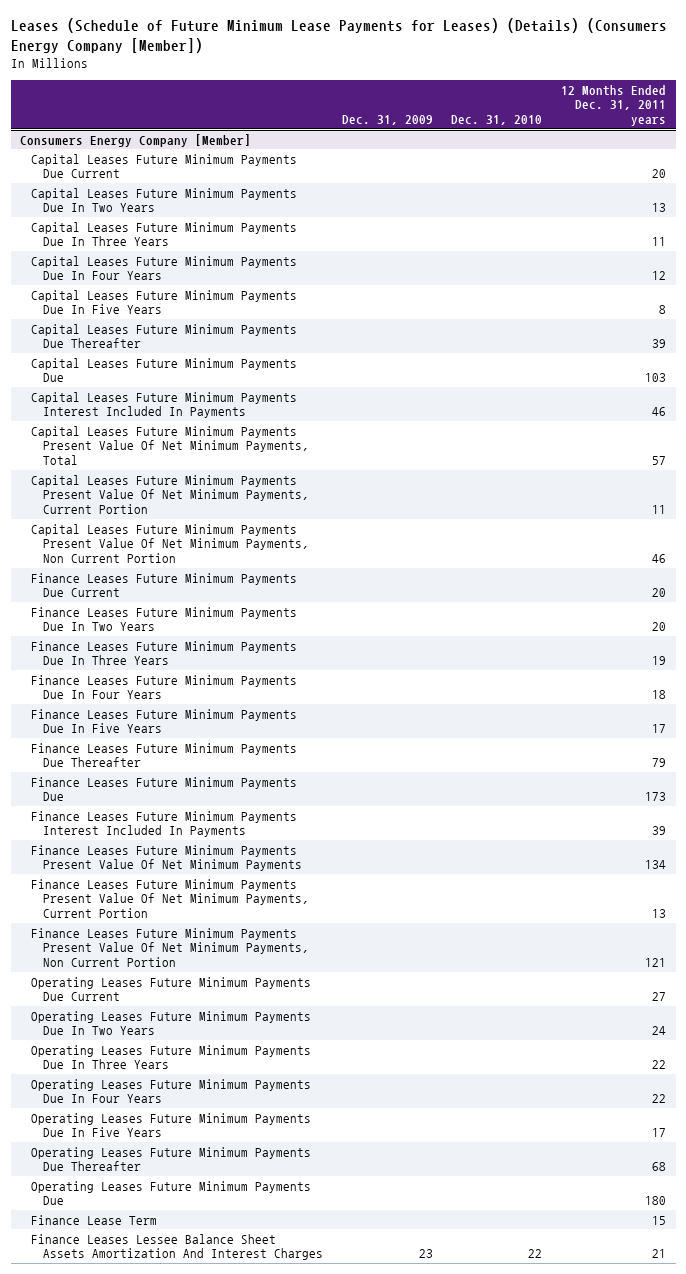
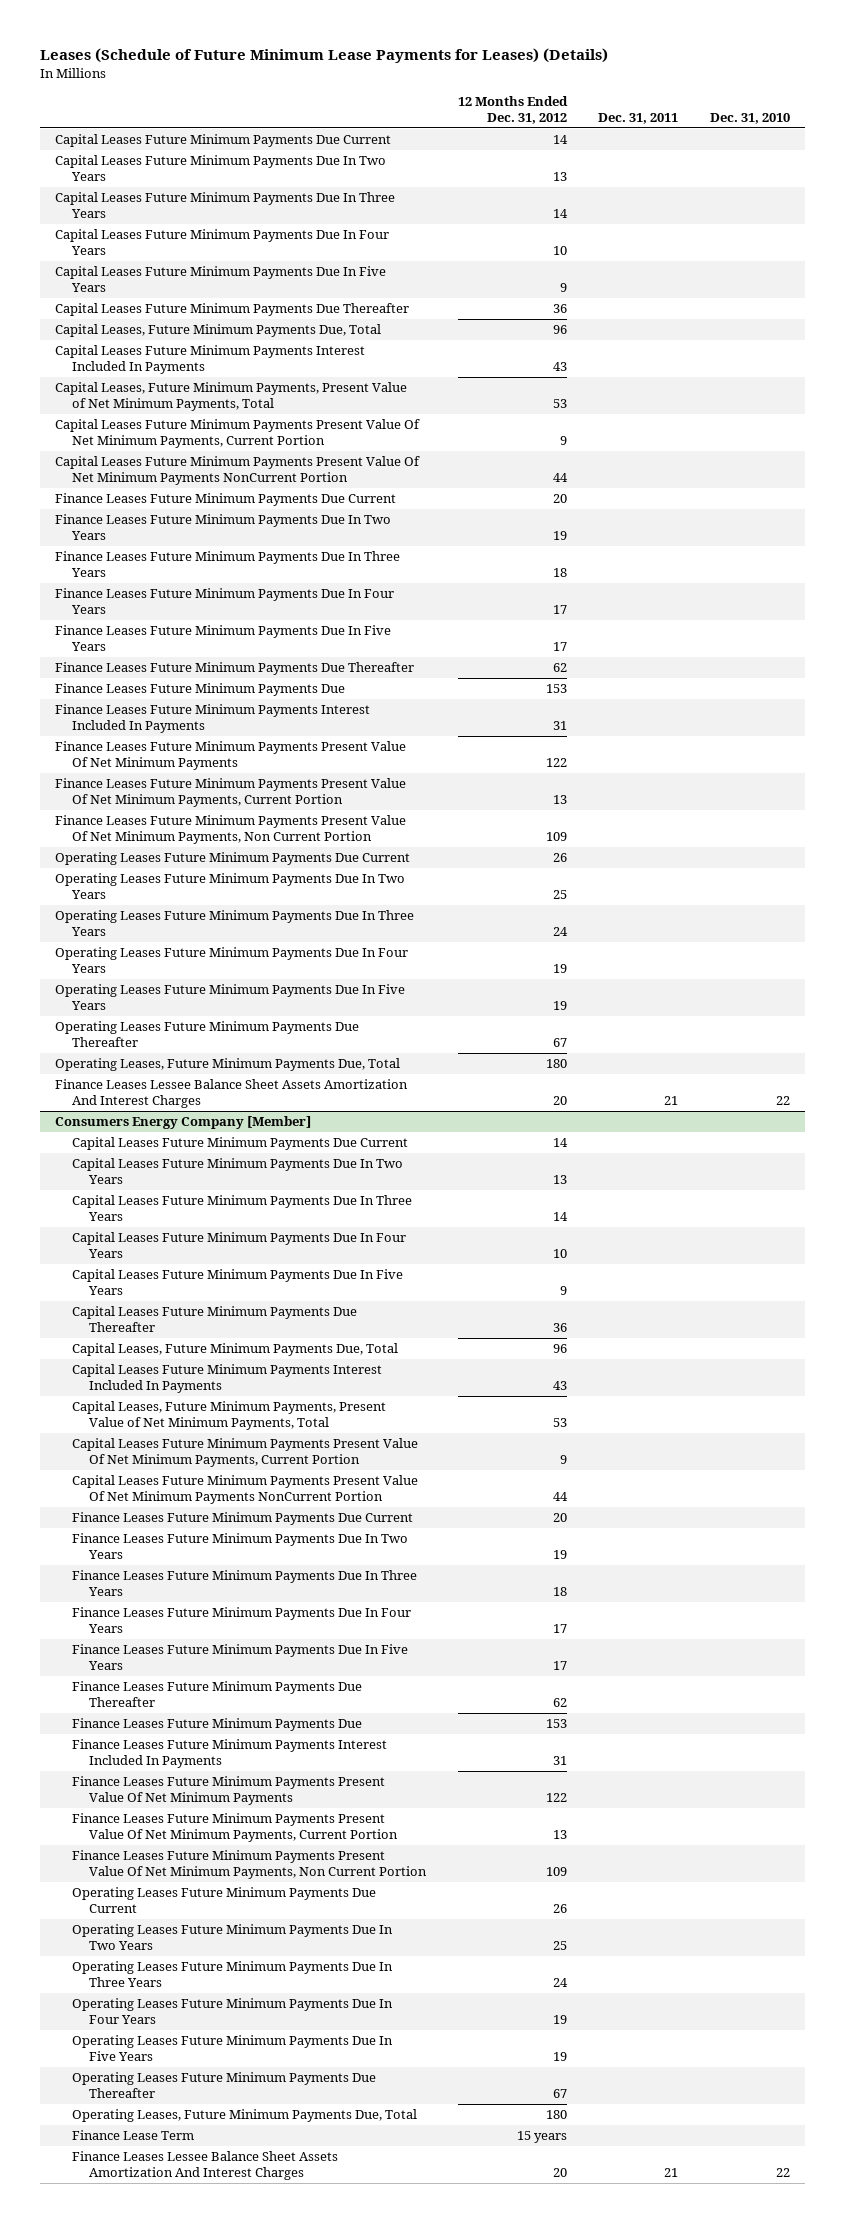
- Leases (Schedule of Future Minimum Lease Payments for Leases) (Details) (Consumers Energy Company [Member])
+ Leases (Schedule of Future Minimum Lease Payments for Leases) (Details)
- | Dec. 31, 2009 | Dec. 31, 2010 | 12 Months Ended Dec. 31, 2011 years
+ | 12 Months Ended Dec. 31, 2012 | Dec. 31, 2011 | Dec. 31, 2010
+ Capital Leases Future Minimum Payments Due Current | 14 | |
+ Capital Leases Future Minimum Payments Due In Two Years | 13 | |
+ Capital Leases Future Minimum Payments Due In Three Years | 14 | |
+ Capital Leases Future Minimum Payments Due In Four Years | 10 | |
+ Capital Leases Future Minimum Payments Due In Five Years | 9 | |
+ Capital Leases Future Minimum Payments Due Thereafter | 36 | |
+ Capital Leases, Future Minimum Payments Due, Total | 96 | |
+ Capital Leases Future Minimum Payments Interest Included In Payments | 43 | |
+ Capital Leases, Future Minimum Payments, Present Value of Net Minimum Payments, Total | 53 | |
+ Capital Leases Future Minimum Payments Present Value Of Net Minimum Payments, Current Portion | 9 | |
+ Capital Leases Future Minimum Payments Present Value Of Net Minimum Payments NonCurrent Portion | 44 | |
+ Finance Leases Future Minimum Payments Due Current | 20 | |
+ Finance Leases Future Minimum Payments Due In Two Years | 19 | |
+ Finance Leases Future Minimum Payments Due In Three Years | 18 | |
+ Finance Leases Future Minimum Payments Due In Four Years | 17 | |
+ Finance Leases Future Minimum Payments Due In Five Years | 17 | |
+ Finance Leases Future Minimum Payments Due Thereafter | 62 | |
+ Finance Leases Future Minimum Payments Due | 153 | |
+ Finance Leases Future Minimum Payments Interest Included In Payments | 31 | |
+ Finance Leases Future Minimum Payments Present Value Of Net Minimum Payments | 122 | |
+ Finance Leases Future Minimum Payments Present Value Of Net Minimum Payments, Current Portion | 13 | |
+ Finance Leases Future Minimum Payments Present Value Of Net Minimum Payments, Non Current Portion | 109 | |
+ Operating Leases Future Minimum Payments Due Current | 26 | |
+ Operating Leases Future Minimum Payments Due In Two Years | 25 | |
+ Operating Leases Future Minimum Payments Due In Three Years | 24 | |
+ Operating Leases Future Minimum Payments Due In Four Years | 19 | |
+ Operating Leases Future Minimum Payments Due In Five Years | 19 | |
+ Operating Leases Future Minimum Payments Due Thereafter | 67 | |
+ Operating Leases, Future Minimum Payments Due, Total | 180 | |
+ Finance Leases Lessee Balance Sheet Assets Amortization And Interest Charges | 20 | 21 | 22
@ Consumers Energy Company [Member]
- Capital Leases Future Minimum Payments Due | | | 103
+ Capital Leases, Future Minimum Payments Due, Total | 96 | |
- Capital Leases Future Minimum Payments Present Value Of Net Minimum Payments, Total | | | 57
+ Capital Leases, Future Minimum Payments, Present Value of Net Minimum Payments, Total | 53 | |
- Capital Leases Future Minimum Payments Present Value Of Net Minimum Payments, Non Current Portion | | | 46
+ Capital Leases Future Minimum Payments Present Value Of Net Minimum Payments NonCurrent Portion | 44 | |
- Operating Leases Future Minimum Payments Due | | | 180
+ Operating Leases, Future Minimum Payments Due, Total | 180 | |

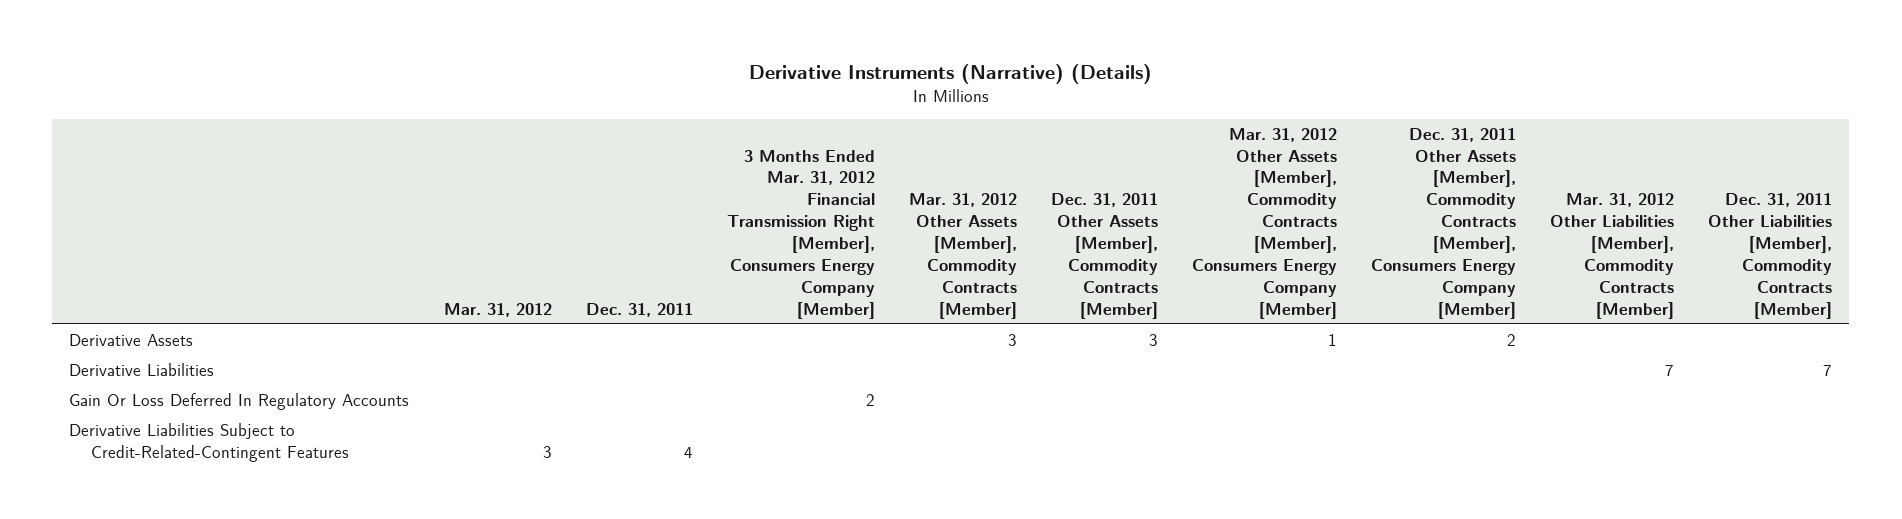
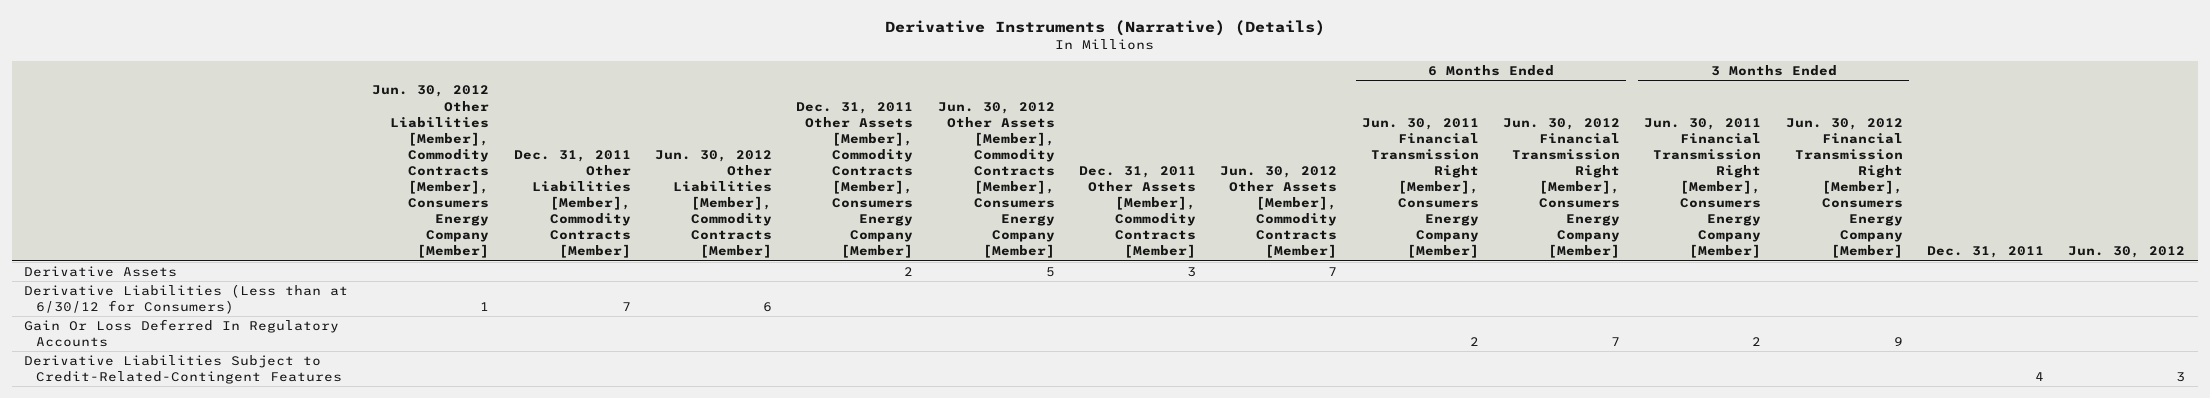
- | Mar. 31, 2012 | Dec. 31, 2011 | 3 Months Ended Mar. 31, 2012 Financial Transmission Right [Member], Consumers Energy Company [Member] | Mar. 31, 2012 Other Assets [Member], Commodity Contracts [Member] | Dec. 31, 2011 Other Assets [Member], Commodity Contracts [Member] | Mar. 31, 2012 Other Assets [Member], Commodity Contracts [Member], Consumers Energy Company [Member] | Dec. 31, 2011 Other Assets [Member], Commodity Contracts [Member], Consumers Energy Company [Member] | Mar. 31, 2012 Other Liabilities [Member], Commodity Contracts [Member] | Dec. 31, 2011 Other Liabilities [Member], Commodity Contracts [Member]
+ | Jun. 30, 2012 Other Liabilities [Member], Commodity Contracts [Member], Consumers Energy Company [Member] | Dec. 31, 2011 Other Liabilities [Member], Commodity Contracts [Member] | Jun. 30, 2012 Other Liabilities [Member], Commodity Contracts [Member] | Dec. 31, 2011 Other Assets [Member], Commodity Contracts [Member], Consumers Energy Company [Member] | Jun. 30, 2012 Other Assets [Member], Commodity Contracts [Member], Consumers Energy Company [Member] | Dec. 31, 2011 Other Assets [Member], Commodity Contracts [Member] | Jun. 30, 2012 Other Assets [Member], Commodity Contracts [Member] | 6 Months Ended Jun. 30, 2011 Financial Transmission Right [Member], Consumers Energy Company [Member] | 6 Months Ended Jun. 30, 2012 Financial Transmission Right [Member], Consumers Energy Company [Member] | 3 Months Ended Jun. 30, 2011 Financial Transmission Right [Member], Consumers Energy Company [Member] | 3 Months Ended Jun. 30, 2012 Financial Transmission Right [Member], Consumers Energy Company [Member] | Dec. 31, 2011 | Jun. 30, 2012
- Derivative Liabilities | | | | | | | | 7 | 7
+ Derivative Liabilities (Less than at 6/30/12 for Consumers) | 1 | 7 | 6 | | | | | | | | | |

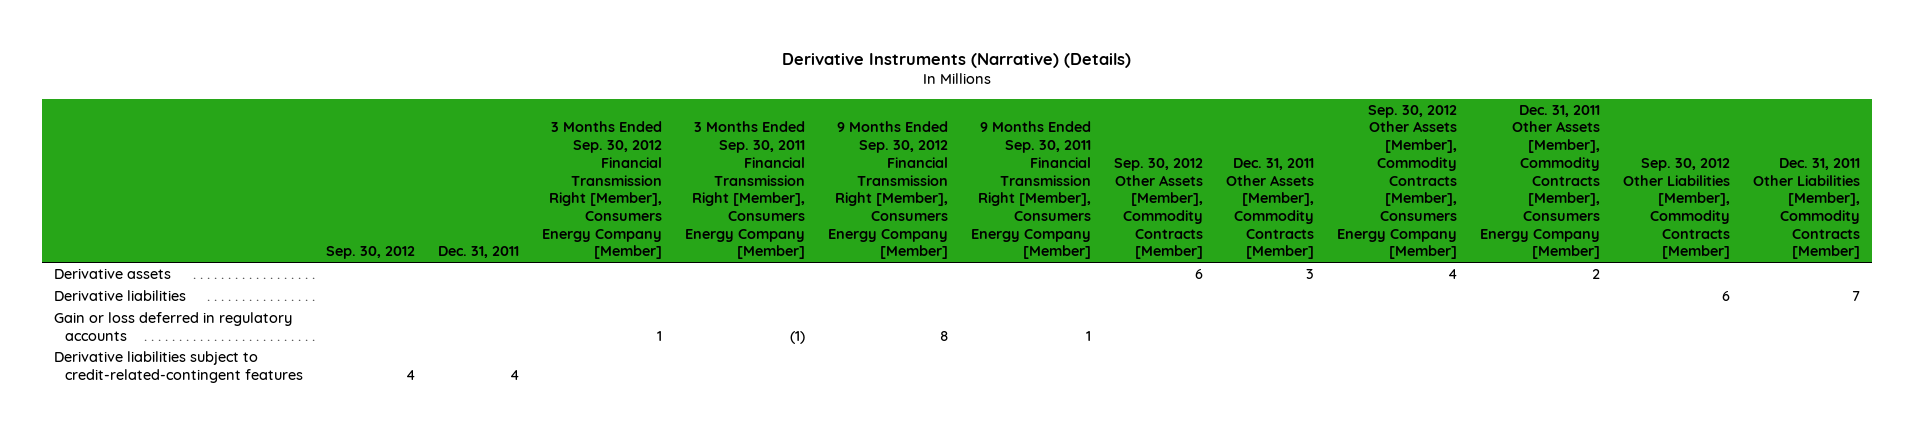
- | Jun. 30, 2012 Other Liabilities [Member], Commodity Contracts [Member], Consumers Energy Company [Member] | Dec. 31, 2011 Other Liabilities [Member], Commodity Contracts [Member] | Jun. 30, 2012 Other Liabilities [Member], Commodity Contracts [Member] | Dec. 31, 2011 Other Assets [Member], Commodity Contracts [Member], Consumers Energy Company [Member] | Jun. 30, 2012 Other Assets [Member], Commodity Contracts [Member], Consumers Energy Company [Member] | Dec. 31, 2011 Other Assets [Member], Commodity Contracts [Member] | Jun. 30, 2012 Other Assets [Member], Commodity Contracts [Member] | 6 Months Ended Jun. 30, 2011 Financial Transmission Right [Member], Consumers Energy Company [Member] | 6 Months Ended Jun. 30, 2012 Financial Transmission Right [Member], Consumers Energy Company [Member] | 3 Months Ended Jun. 30, 2011 Financial Transmission Right [Member], Consumers Energy Company [Member] | 3 Months Ended Jun. 30, 2012 Financial Transmission Right [Member], Consumers Energy Company [Member] | Dec. 31, 2011 | Jun. 30, 2012
+ | Sep. 30, 2012 | Dec. 31, 2011 | 3 Months Ended Sep. 30, 2012 Financial Transmission Right [Member], Consumers Energy Company [Member] | 3 Months Ended Sep. 30, 2011 Financial Transmission Right [Member], Consumers Energy Company [Member] | 9 Months Ended Sep. 30, 2012 Financial Transmission Right [Member], Consumers Energy Company [Member] | 9 Months Ended Sep. 30, 2011 Financial Transmission Right [Member], Consumers Energy Company [Member] | Sep. 30, 2012 Other Assets [Member], Commodity Contracts [Member] | Dec. 31, 2011 Other Assets [Member], Commodity Contracts [Member] | Sep. 30, 2012 Other Assets [Member], Commodity Contracts [Member], Consumers Energy Company [Member] | Dec. 31, 2011 Other Assets [Member], Commodity Contracts [Member], Consumers Energy Company [Member] | Sep. 30, 2012 Other Liabilities [Member], Commodity Contracts [Member] | Dec. 31, 2011 Other Liabilities [Member], Commodity Contracts [Member]
- Derivative Assets | | | | 2 | 5 | 3 | 7 | | | | | |
- Derivative Liabilities (Less than at 6/30/12 for Consumers) | 1 | 7 | 6 | | | | | | | | | |
- Gain Or Loss Deferred In Regulatory Accounts | | | | | | | | 2 | 7 | 2 | 9 | |
- Derivative Liabilities Subject to Credit-Related-Contingent Features | | | | | | | | | | | | 4 | 3
+ Derivative assets | | | | | | | 6 | 3 | 4 | 2 | |
+ Derivative liabilities | | | | | | | | | | | 6 | 7
+ Gain or loss deferred in regulatory accounts | | | 1 | (1) | 8 | 1 | | | | | |
+ Derivative liabilities subject to credit-related-contingent features | 4 | 4 | | | | | | | | | |

